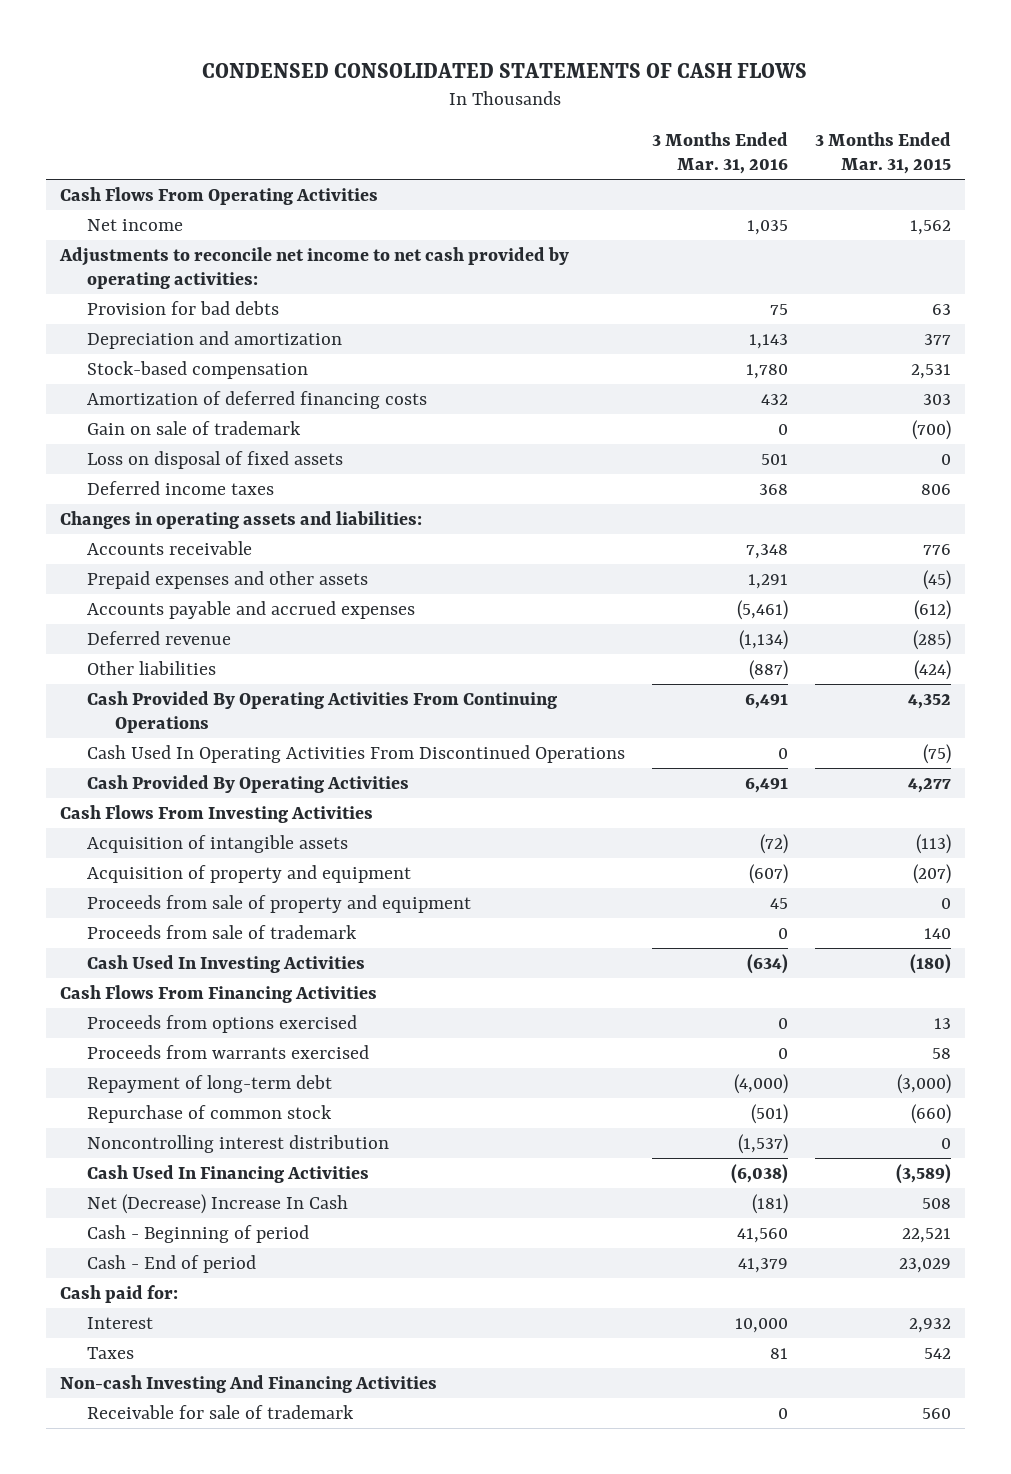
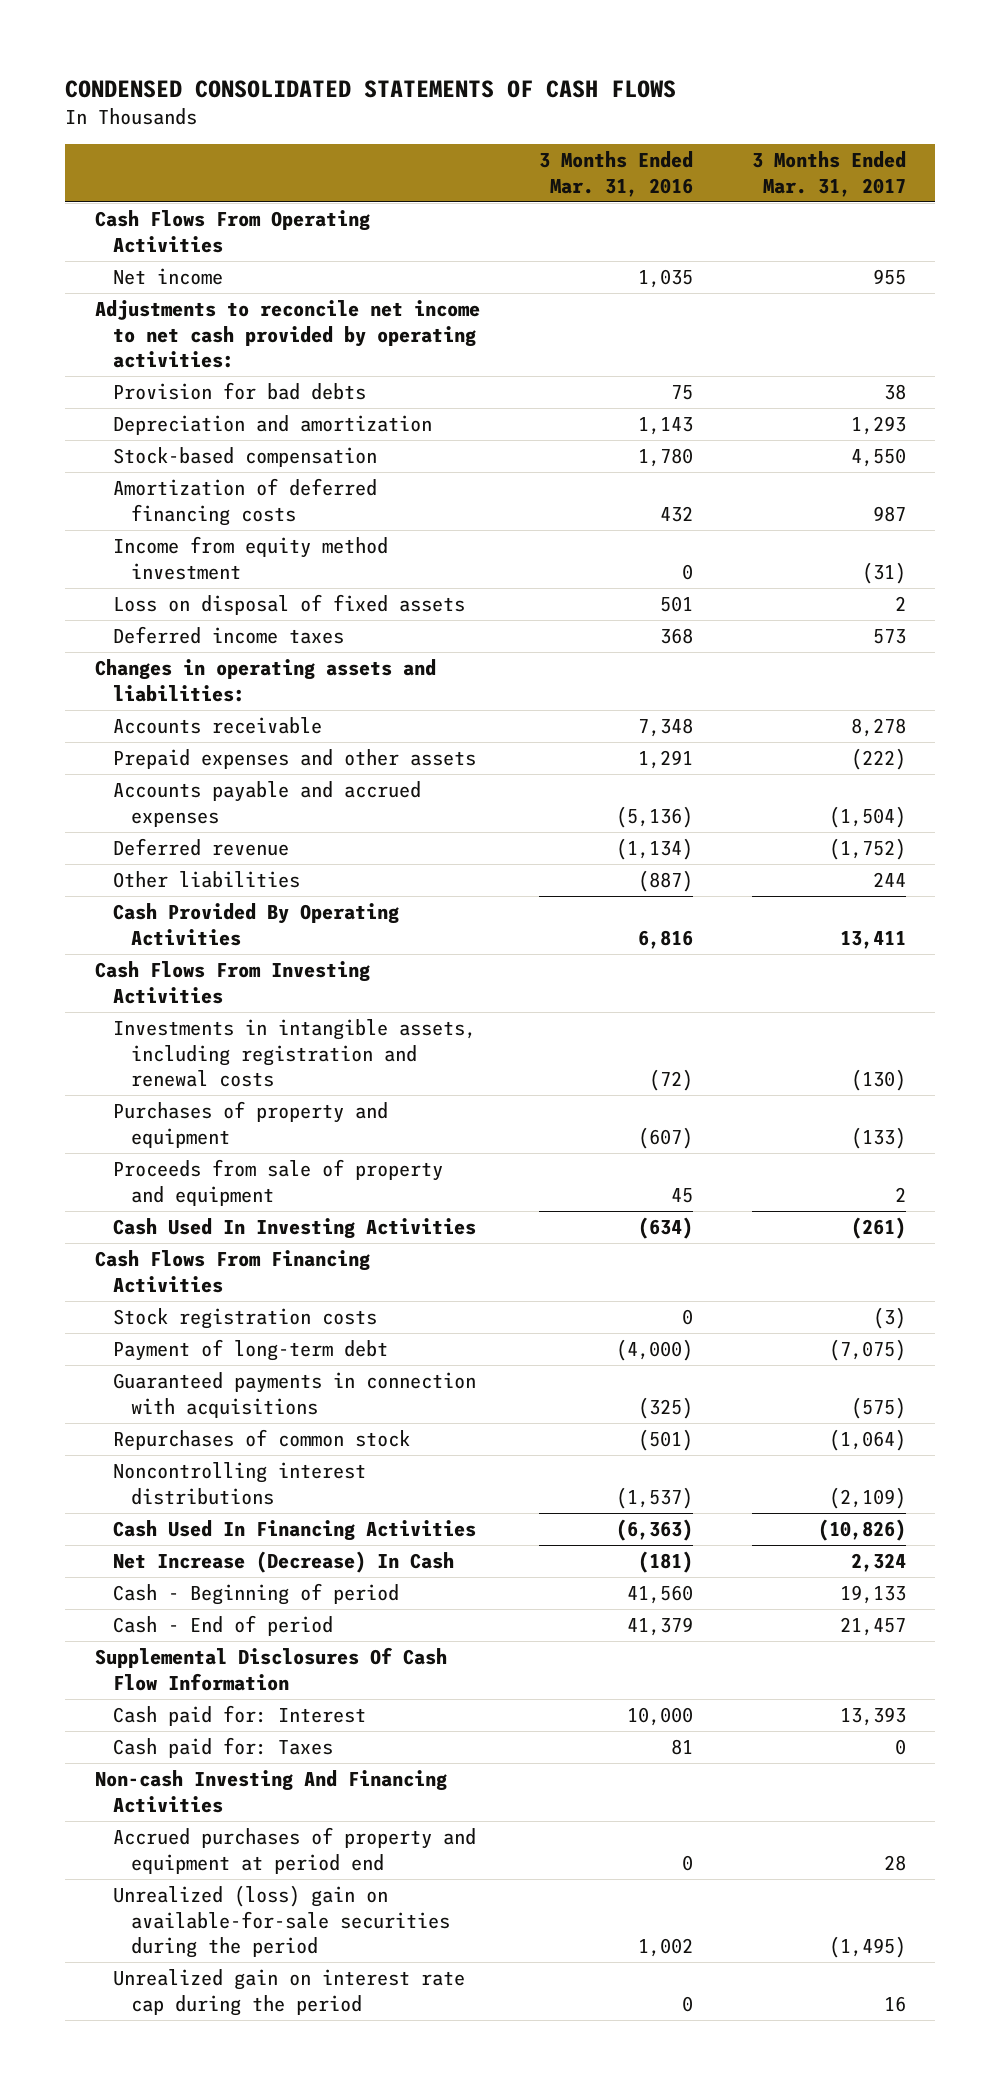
- | 3 Months Ended Mar. 31, 2016 | 3 Months Ended Mar. 31, 2015
+ | 3 Months Ended Mar. 31, 2016 | 3 Months Ended Mar. 31, 2017
- Gain on sale of trademark | 0 | (700)
+ Income from equity method investment | 0 | (31)
- Accounts payable and accrued expenses | (5,461) | (612)
+ Accounts payable and accrued expenses | (5,136) | (1,504)
- Cash Provided By Operating Activities From Continuing Operations | 6,491 | 4,352
- Cash Used In Operating Activities From Discontinued Operations | 0 | (75)
- Cash Provided By Operating Activities | 6,491 | 4,277
+ Cash Provided By Operating Activities | 6,816 | 13,411
- Acquisition of intangible assets | (72) | (113)
- Acquisition of property and equipment | (607) | (207)
+ Investments in intangible assets, including registration and renewal costs | (72) | (130)
+ Purchases of property and equipment | (607) | (133)
- Proceeds from sale of trademark | 0 | 140
- Proceeds from options exercised | 0 | 13
- Proceeds from warrants exercised | 0 | 58
- Repayment of long-term debt | (4,000) | (3,000)
- Repurchase of common stock | (501) | (660)
- Noncontrolling interest distribution | (1,537) | 0
- Cash Used In Financing Activities | (6,038) | (3,589)
- Net (Decrease) Increase In Cash | (181) | 508
+ Stock registration costs | 0 | (3)
+ Payment of long-term debt | (4,000) | (7,075)
+ Guaranteed payments in connection with acquisitions | (325) | (575)
+ Repurchases of common stock | (501) | (1,064)
+ Noncontrolling interest distributions | (1,537) | (2,109)
+ Cash Used In Financing Activities | (6,363) | (10,826)
+ Net Increase (Decrease) In Cash | (181) | 2,324
- Cash paid for:
- Interest | 10,000 | 2,932
- Taxes | 81 | 542
+ Supplemental Disclosures Of Cash Flow Information
+ Cash paid for: Interest | 10,000 | 13,393
+ Cash paid for: Taxes | 81 | 0
- Receivable for sale of trademark | 0 | 560
+ Accrued purchases of property and equipment at period end | 0 | 28
+ Unrealized (loss) gain on available-for-sale securities during the period | 1,002 | (1,495)
+ Unrealized gain on interest rate cap during the period | 0 | 16

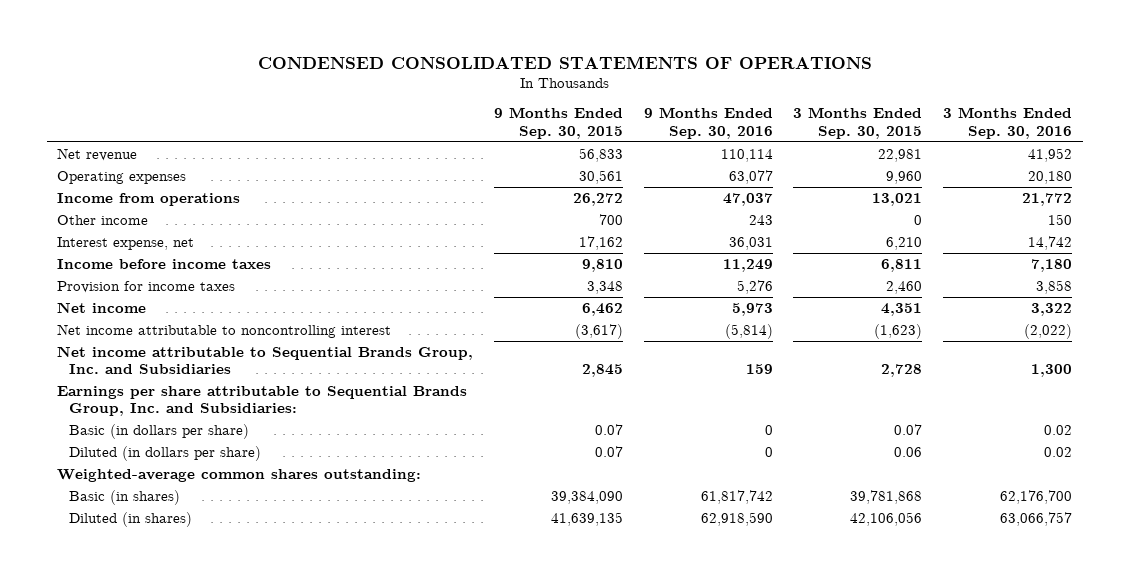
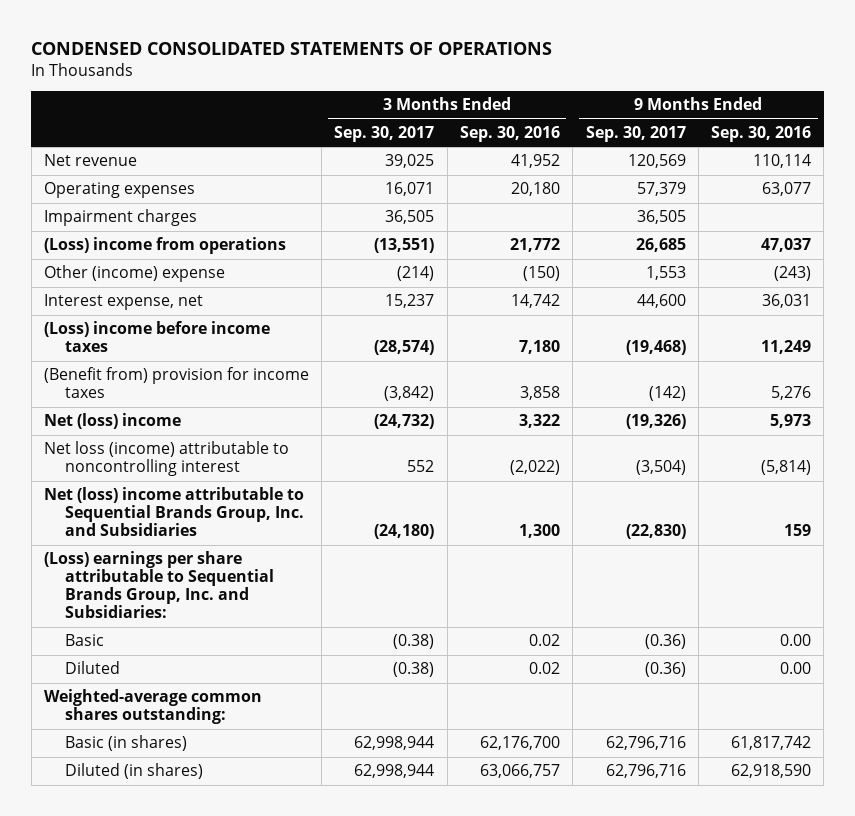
- | 9 Months Ended Sep. 30, 2015 | 9 Months Ended Sep. 30, 2016 | 3 Months Ended Sep. 30, 2015 | 3 Months Ended Sep. 30, 2016
+ | 3 Months Ended Sep. 30, 2017 | 3 Months Ended Sep. 30, 2016 | 9 Months Ended Sep. 30, 2017 | 9 Months Ended Sep. 30, 2016
- Income from operations | 26,272 | 47,037 | 13,021 | 21,772
- Other income | 700 | 243 | 0 | 150
+ Impairment charges | 36,505 | | 36,505 |
+ (Loss) income from operations | (13,551) | 21,772 | 26,685 | 47,037
+ Other (income) expense | (214) | (150) | 1,553 | (243)
- Income before income taxes | 9,810 | 11,249 | 6,811 | 7,180
- Provision for income taxes | 3,348 | 5,276 | 2,460 | 3,858
- Net income | 6,462 | 5,973 | 4,351 | 3,322
- Net income attributable to noncontrolling interest | (3,617) | (5,814) | (1,623) | (2,022)
- Net income attributable to Sequential Brands Group, Inc. and Subsidiaries | 2,845 | 159 | 2,728 | 1,300
- Earnings per share attributable to Sequential Brands Group, Inc. and Subsidiaries:
- Basic (in dollars per share) | 0.07 | 0 | 0.07 | 0.02
- Diluted (in dollars per share) | 0.07 | 0 | 0.06 | 0.02
+ (Loss) income before income taxes | (28,574) | 7,180 | (19,468) | 11,249
+ (Benefit from) provision for income taxes | (3,842) | 3,858 | (142) | 5,276
+ Net (loss) income | (24,732) | 3,322 | (19,326) | 5,973
+ Net loss (income) attributable to noncontrolling interest | 552 | (2,022) | (3,504) | (5,814)
+ Net (loss) income attributable to Sequential Brands Group, Inc. and Subsidiaries | (24,180) | 1,300 | (22,830) | 159
+ (Loss) earnings per share attributable to Sequential Brands Group, Inc. and Subsidiaries:
+ Basic | (0.38) | 0.02 | (0.36) | 0.00
+ Diluted | (0.38) | 0.02 | (0.36) | 0.00

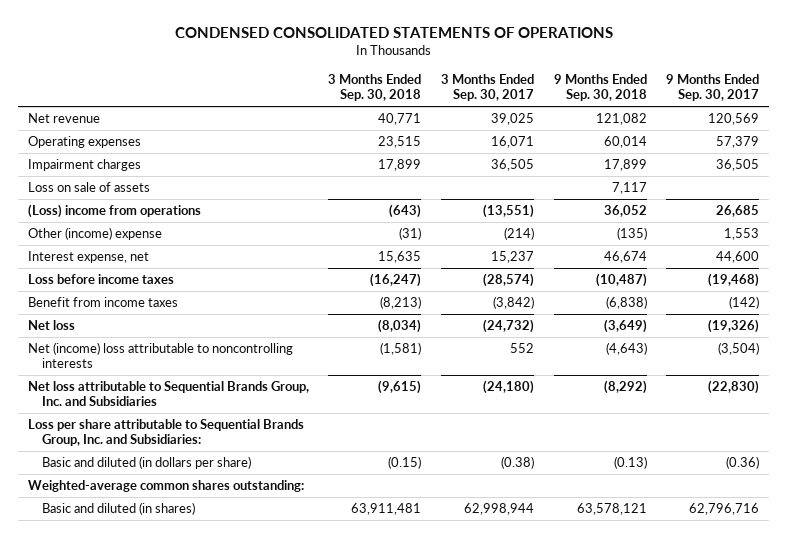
- | 3 Months Ended Sep. 30, 2017 | 3 Months Ended Sep. 30, 2016 | 9 Months Ended Sep. 30, 2017 | 9 Months Ended Sep. 30, 2016
+ | 3 Months Ended Sep. 30, 2018 | 3 Months Ended Sep. 30, 2017 | 9 Months Ended Sep. 30, 2018 | 9 Months Ended Sep. 30, 2017
+ Loss on sale of assets | | | 7,117 |
- (Loss) income before income taxes | (28,574) | 7,180 | (19,468) | 11,249
- (Benefit from) provision for income taxes | (3,842) | 3,858 | (142) | 5,276
- Net (loss) income | (24,732) | 3,322 | (19,326) | 5,973
- Net loss (income) attributable to noncontrolling interest | 552 | (2,022) | (3,504) | (5,814)
- Net (loss) income attributable to Sequential Brands Group, Inc. and Subsidiaries | (24,180) | 1,300 | (22,830) | 159
- (Loss) earnings per share attributable to Sequential Brands Group, Inc. and Subsidiaries:
- Basic | (0.38) | 0.02 | (0.36) | 0.00
- Diluted | (0.38) | 0.02 | (0.36) | 0.00
+ Loss before income taxes | (16,247) | (28,574) | (10,487) | (19,468)
+ Benefit from income taxes | (8,213) | (3,842) | (6,838) | (142)
+ Net loss | (8,034) | (24,732) | (3,649) | (19,326)
+ Net (income) loss attributable to noncontrolling interests | (1,581) | 552 | (4,643) | (3,504)
+ Net loss attributable to Sequential Brands Group, Inc. and Subsidiaries | (9,615) | (24,180) | (8,292) | (22,830)
+ Loss per share attributable to Sequential Brands Group, Inc. and Subsidiaries:
+ Basic and diluted (in dollars per share) | (0.15) | (0.38) | (0.13) | (0.36)
- Basic (in shares) | 62,998,944 | 62,176,700 | 62,796,716 | 61,817,742
- Diluted (in shares) | 62,998,944 | 63,066,757 | 62,796,716 | 62,918,590
+ Basic and diluted (in shares) | 63,911,481 | 62,998,944 | 63,578,121 | 62,796,716

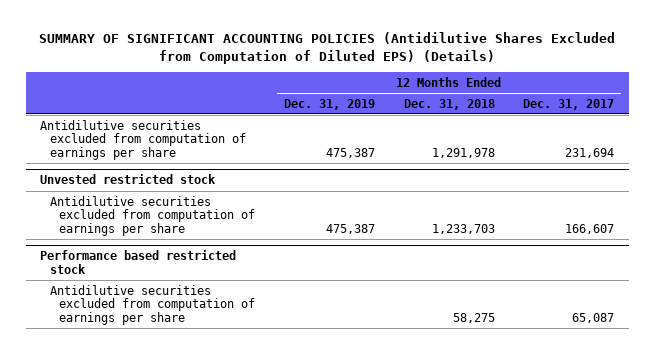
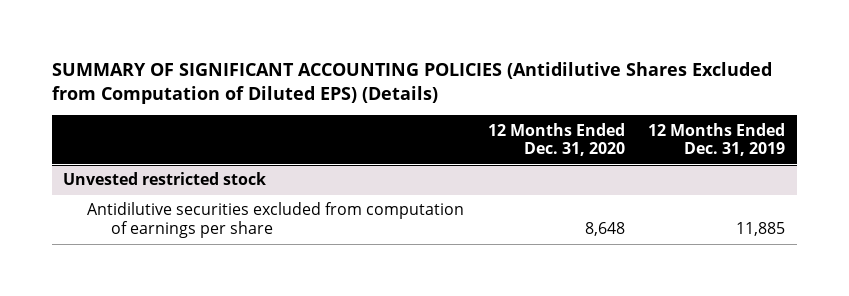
- | 12 Months Ended Dec. 31, 2019 | 12 Months Ended Dec. 31, 2018 | 12 Months Ended Dec. 31, 2017
+ | 12 Months Ended Dec. 31, 2020 | 12 Months Ended Dec. 31, 2019
- Antidilutive securities excluded from computation of earnings per share | 475,387 | 1,291,978 | 231,694
@ Unvested restricted stock
- Antidilutive securities excluded from computation of earnings per share | 475,387 | 1,233,703 | 166,607
- Performance based restricted stock
- Antidilutive securities excluded from computation of earnings per share | | 58,275 | 65,087
@ Unvested restricted stock
+ Antidilutive securities excluded from computation of earnings per share | 8,648 | 11,885

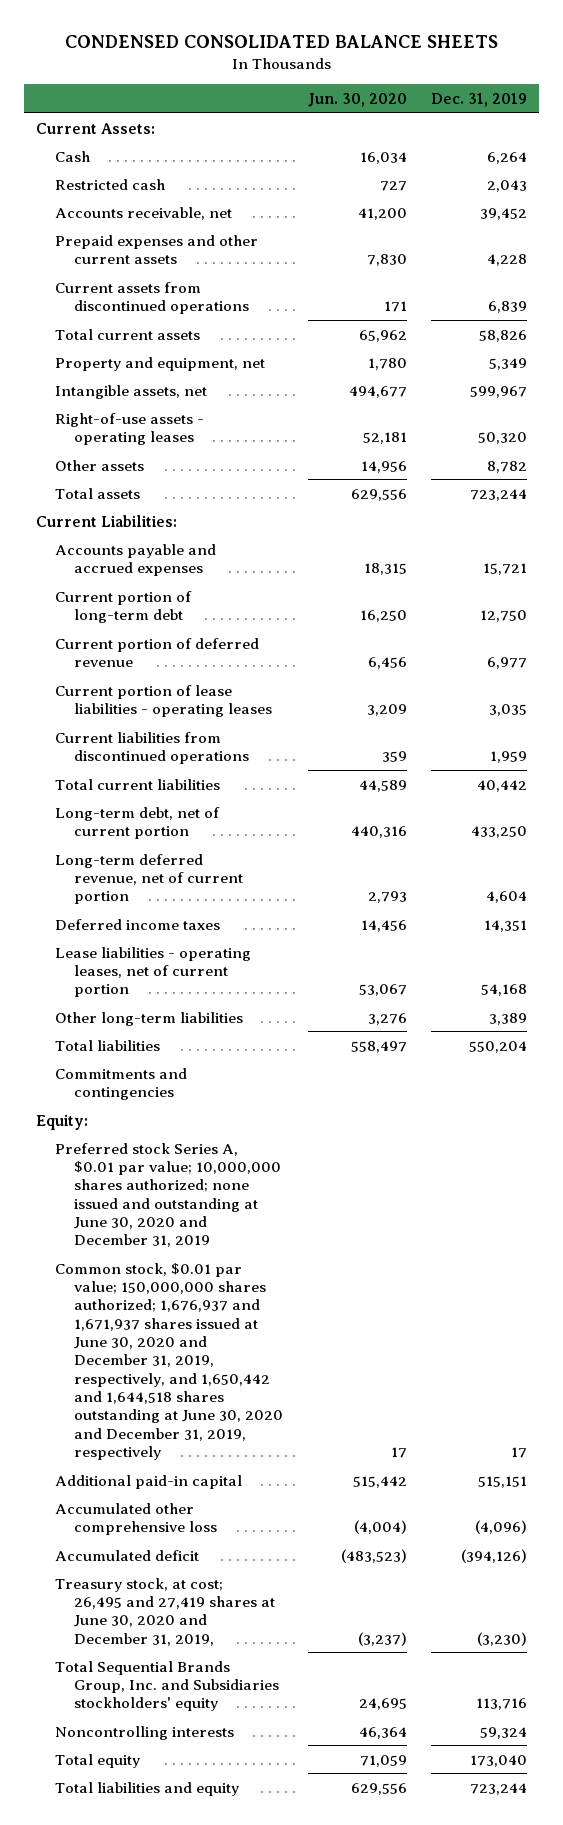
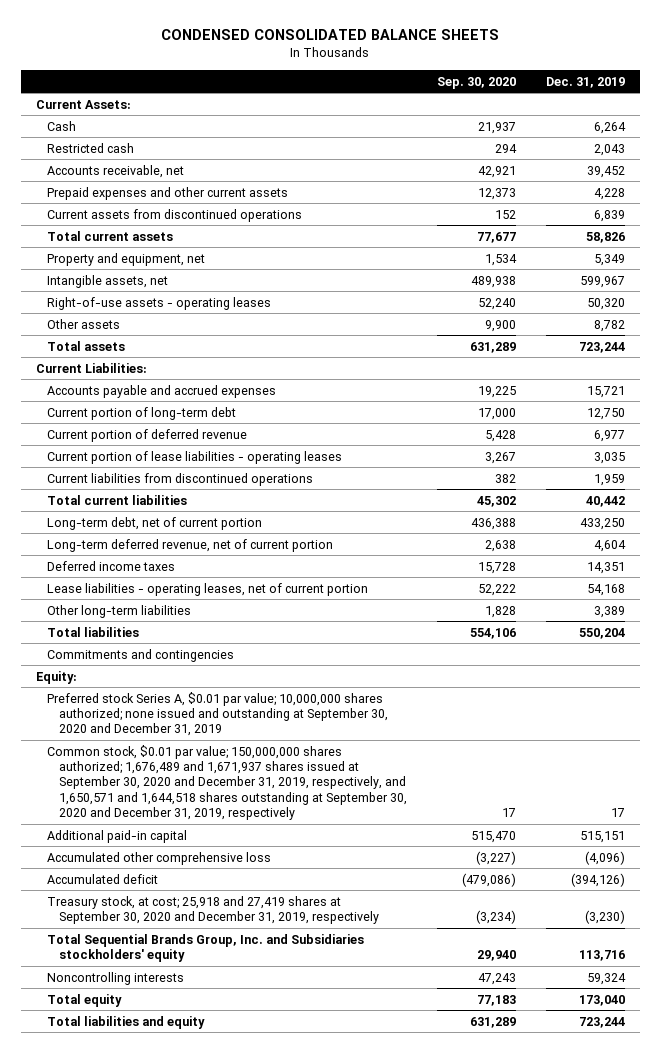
- | Jun. 30, 2020 | Dec. 31, 2019
+ | Sep. 30, 2020 | Dec. 31, 2019
- Preferred stock Series A, $0.01 par value; 10,000,000 shares authorized; none issued and outstanding at June 30, 2020 and December 31, 2019
- Common stock, $0.01 par value; 150,000,000 shares authorized; 1,676,937 and 1,671,937 shares issued at June 30, 2020 and December 31, 2019, respectively, and 1,650,442 and 1,644,518 shares outstanding at June 30, 2020 and December 31, 2019, respectively | 17 | 17
+ Preferred stock Series A, $0.01 par value; 10,000,000 shares authorized; none issued and outstanding at September 30, 2020 and December 31, 2019
+ Common stock, $0.01 par value; 150,000,000 shares authorized; 1,676,489 and 1,671,937 shares issued at September 30, 2020 and December 31, 2019, respectively, and 1,650,571 and 1,644,518 shares outstanding at September 30, 2020 and December 31, 2019, respectively | 17 | 17
- Treasury stock, at cost; 26,495 and 27,419 shares at June 30, 2020 and December 31, 2019, | (3,237) | (3,230)
+ Treasury stock, at cost; 25,918 and 27,419 shares at September 30, 2020 and December 31, 2019, respectively | (3,234) | (3,230)

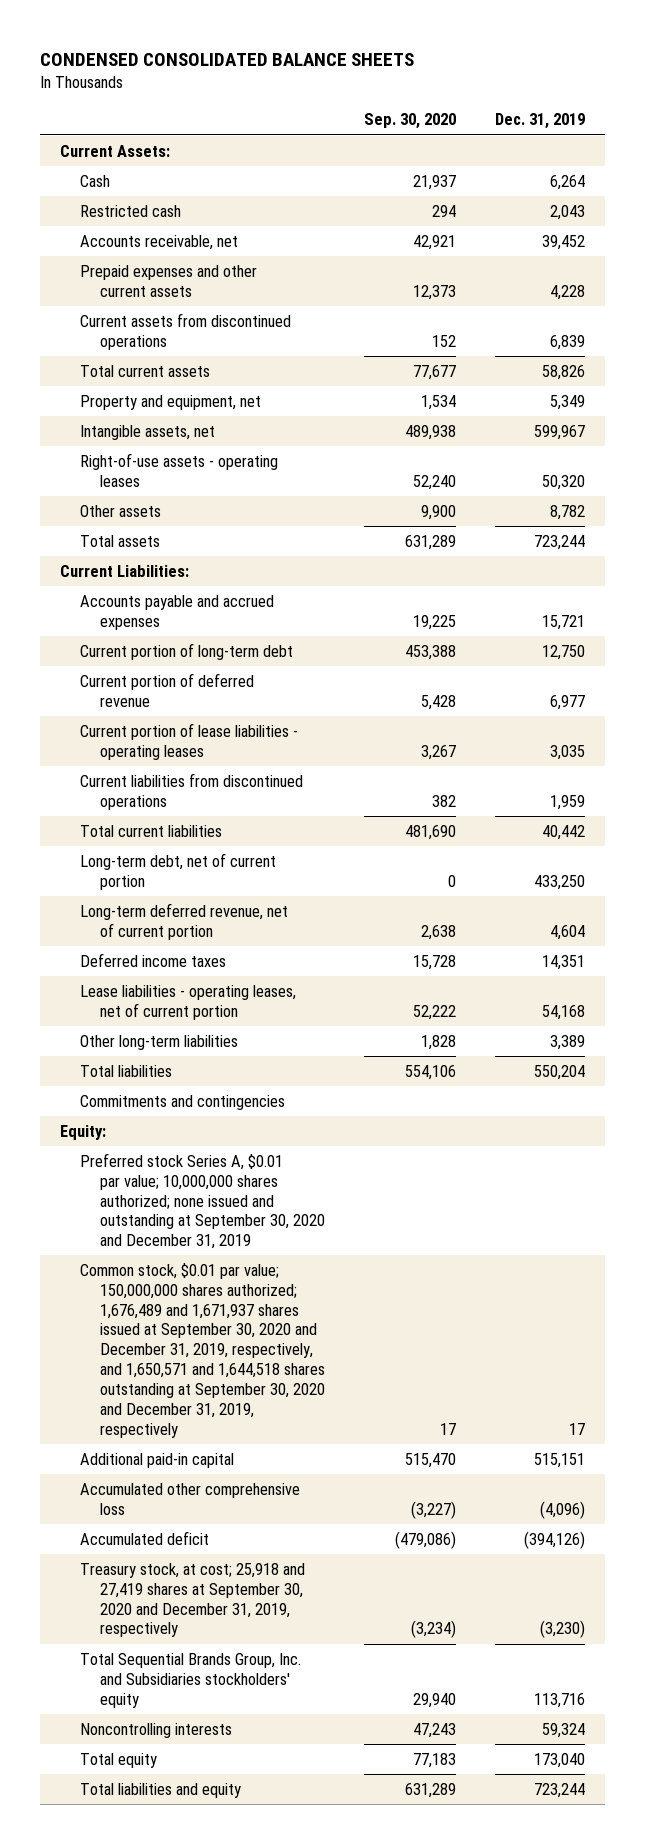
- Current portion of long-term debt | 17,000 | 12,750
+ Current portion of long-term debt | 453,388 | 12,750
- Total current liabilities | 45,302 | 40,442
- Long-term debt, net of current portion | 436,388 | 433,250
+ Total current liabilities | 481,690 | 40,442
+ Long-term debt, net of current portion | 0 | 433,250

